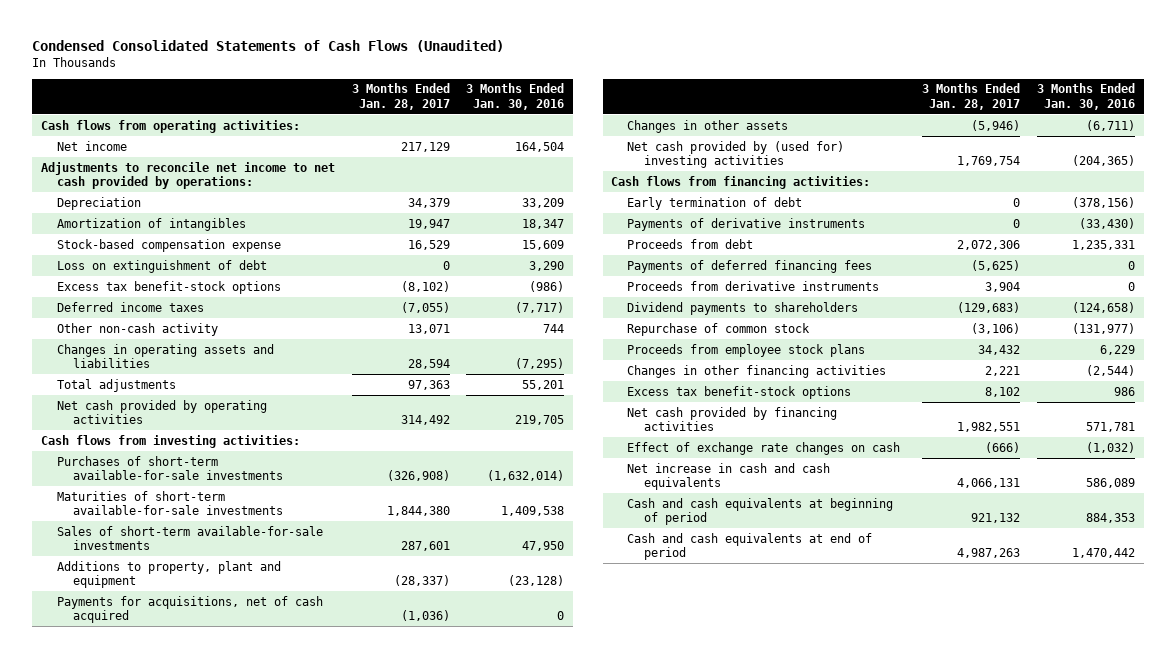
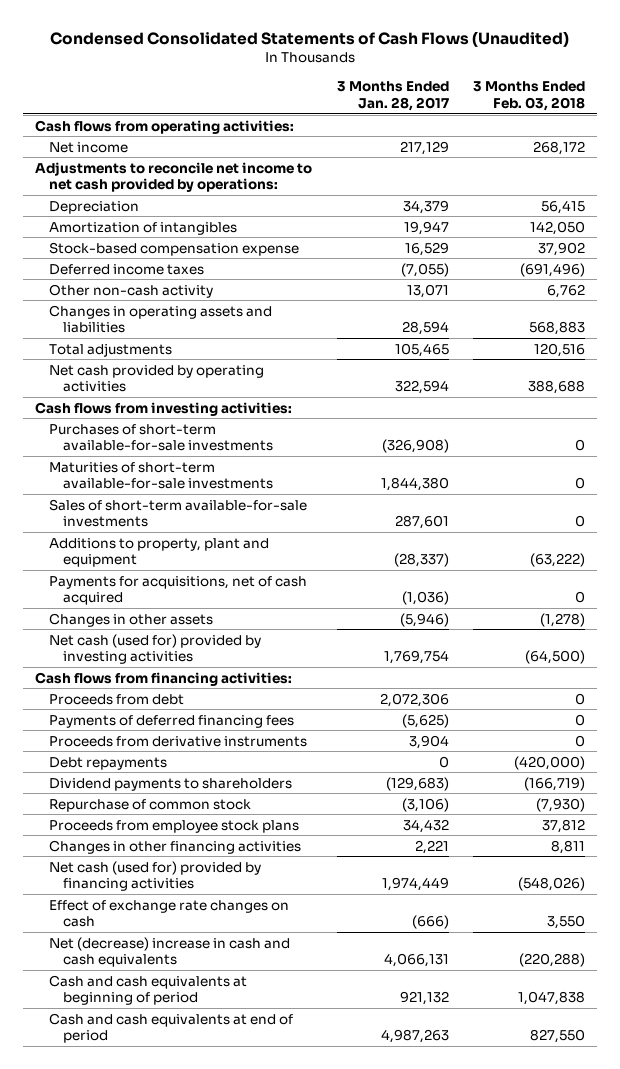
- | 3 Months Ended Jan. 28, 2017 | 3 Months Ended Jan. 30, 2016
+ | 3 Months Ended Jan. 28, 2017 | 3 Months Ended Feb. 03, 2018
- Loss on extinguishment of debt | 0 | 3,290
- Excess tax benefit-stock options | (8,102) | (986)
- Total adjustments | 97,363 | 55,201
- Net cash provided by operating activities | 314,492 | 219,705
+ Total adjustments | 105,465 | 120,516
+ Net cash provided by operating activities | 322,594 | 388,688
- Net cash provided by (used for) investing activities | 1,769,754 | (204,365)
+ Net cash (used for) provided by investing activities | 1,769,754 | (64,500)
- Early termination of debt | 0 | (378,156)
- Payments of derivative instruments | 0 | (33,430)
+ Debt repayments | 0 | (420,000)
- Excess tax benefit-stock options | 8,102 | 986
- Net cash provided by financing activities | 1,982,551 | 571,781
+ Net cash (used for) provided by financing activities | 1,974,449 | (548,026)
- Net increase in cash and cash equivalents | 4,066,131 | 586,089
+ Net (decrease) increase in cash and cash equivalents | 4,066,131 | (220,288)

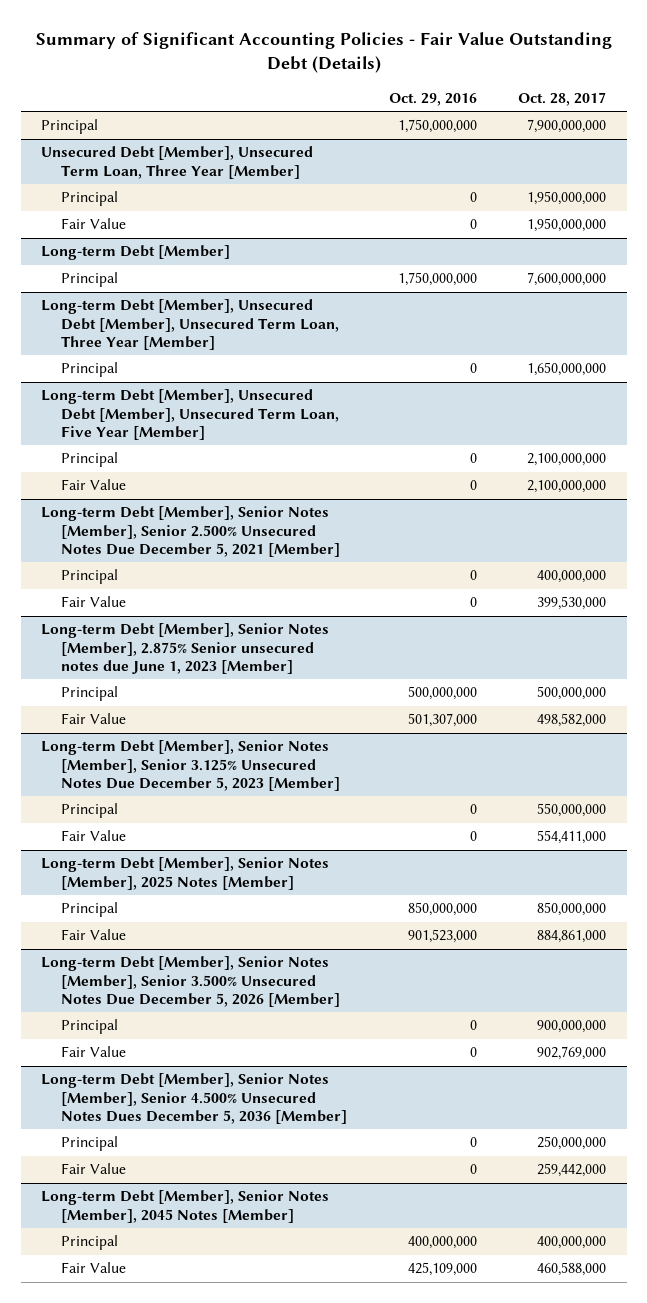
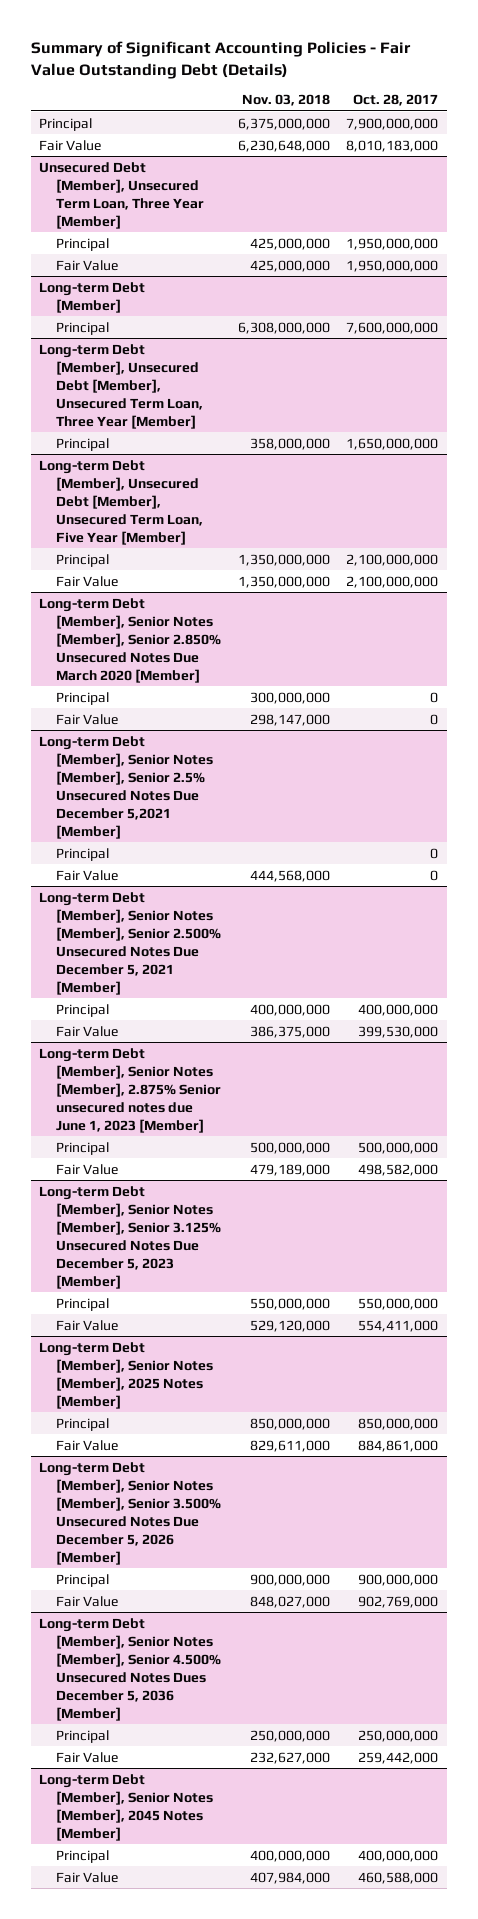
- | Oct. 29, 2016 | Oct. 28, 2017
+ | Nov. 03, 2018 | Oct. 28, 2017
+ Fair Value | 6,230,648,000 | 8,010,183,000
+ Long-term Debt [Member], Senior Notes [Member], Senior 2.850% Unsecured Notes Due March 2020 [Member]
+ Principal | 300,000,000 | 0
+ Fair Value | 298,147,000 | 0
+ Long-term Debt [Member], Senior Notes [Member], Senior 2.5% Unsecured Notes Due December 5,2021 [Member]
+ Principal | | 0
+ Fair Value | 444,568,000 | 0

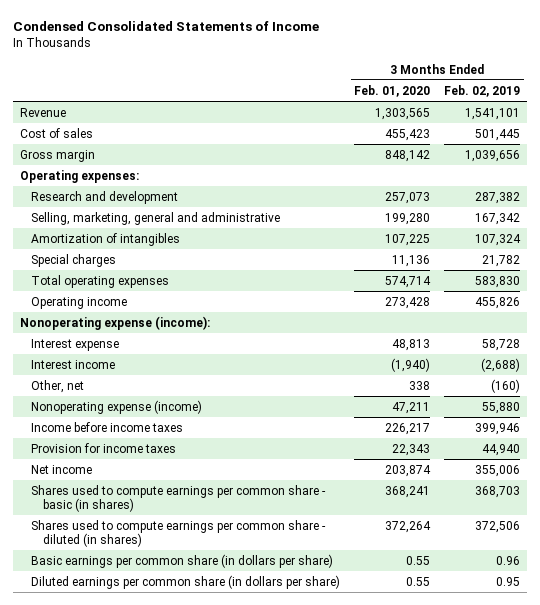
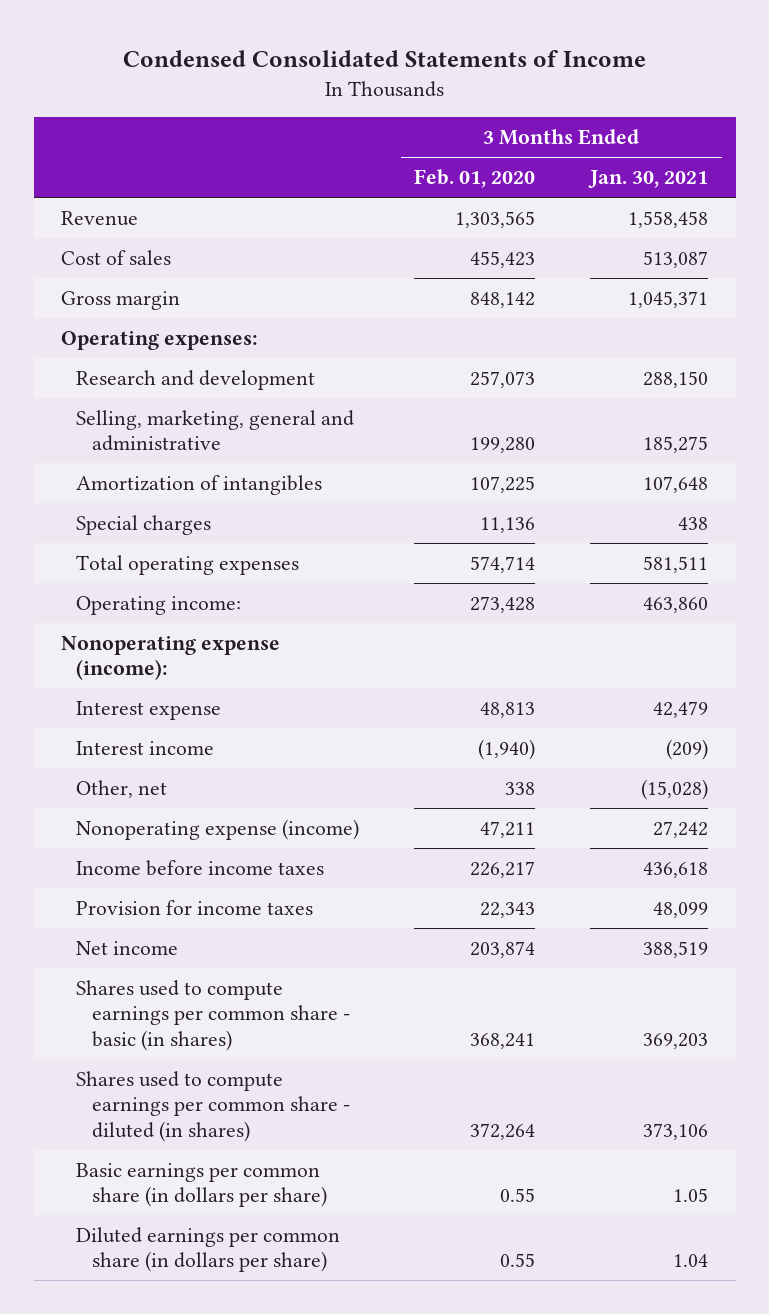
- | 3 Months Ended Feb. 01, 2020 | 3 Months Ended Feb. 02, 2019
+ | 3 Months Ended Feb. 01, 2020 | 3 Months Ended Jan. 30, 2021
- Operating income | 273,428 | 455,826
+ Operating income: | 273,428 | 463,860

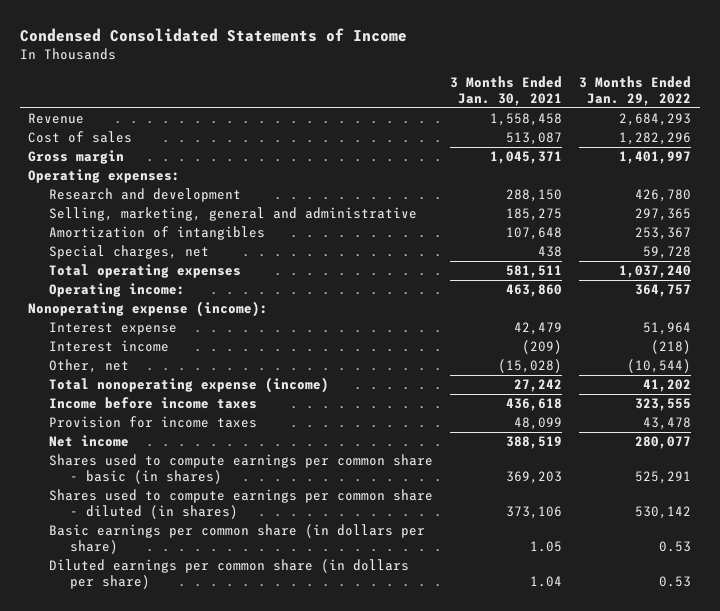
- | 3 Months Ended Feb. 01, 2020 | 3 Months Ended Jan. 30, 2021
+ | 3 Months Ended Jan. 30, 2021 | 3 Months Ended Jan. 29, 2022
- Special charges | 11,136 | 438
+ Special charges, net | 438 | 59,728
- Nonoperating expense (income) | 47,211 | 27,242
+ Total nonoperating expense (income) | 27,242 | 41,202

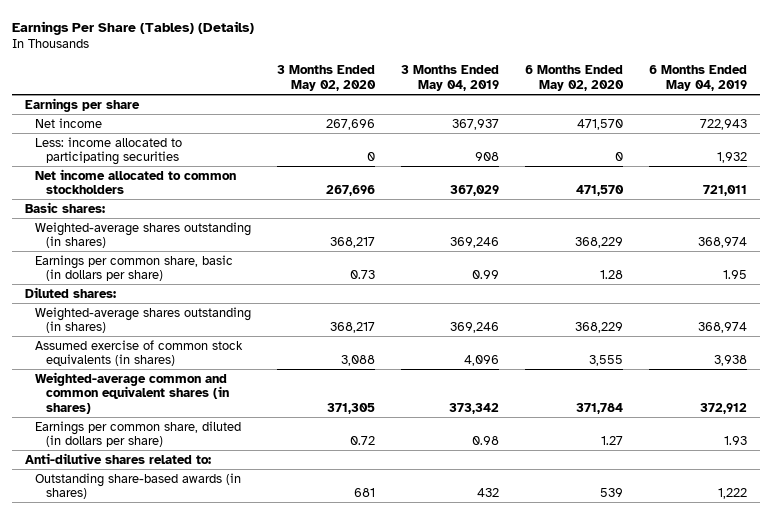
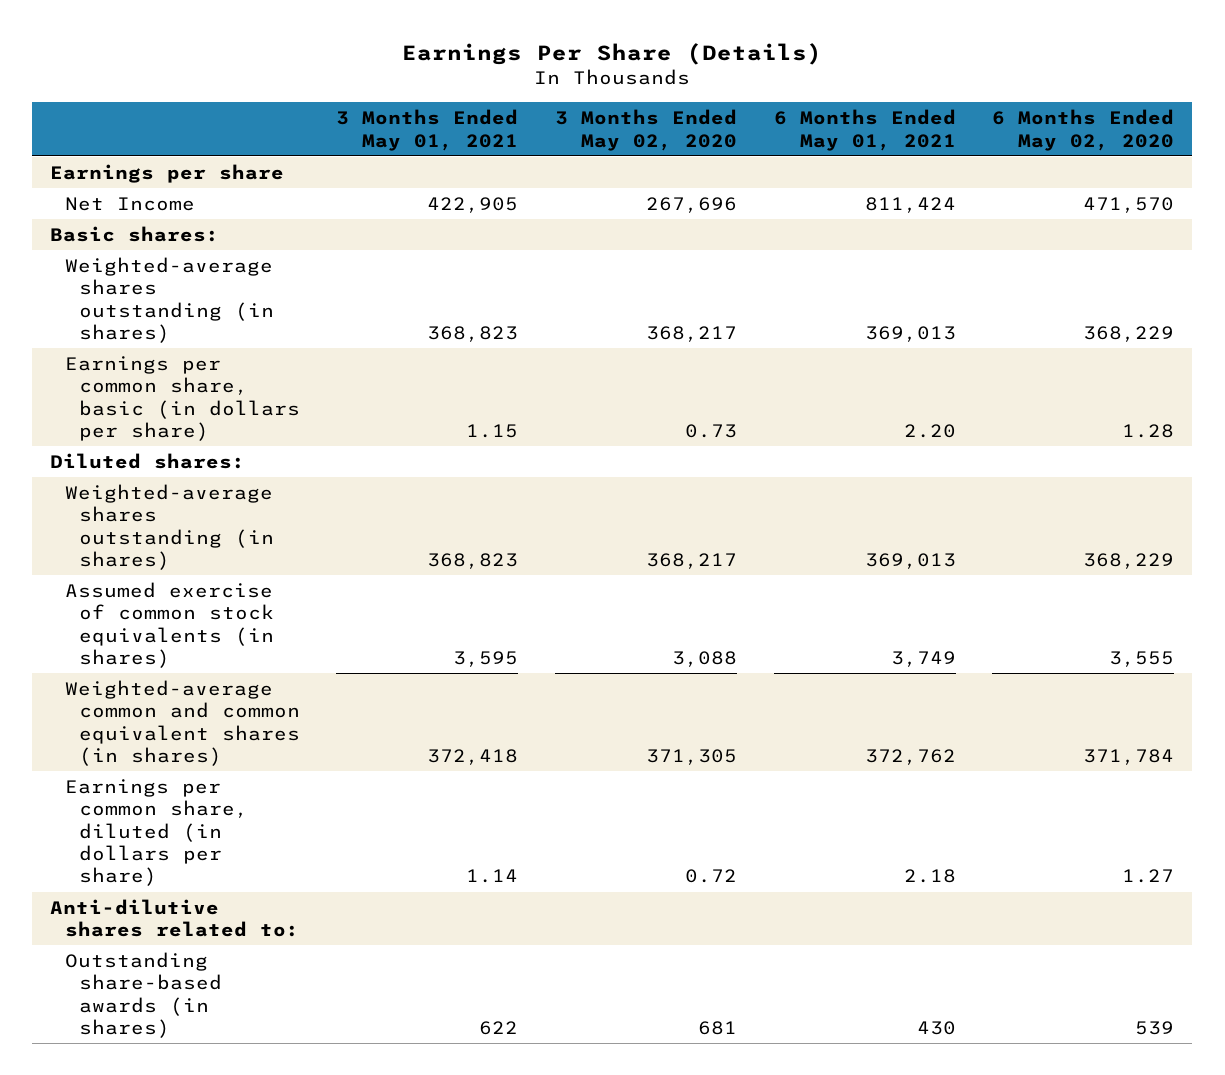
- Earnings Per Share (Tables) (Details)
+ Earnings Per Share (Details)
- | 3 Months Ended May 02, 2020 | 3 Months Ended May 04, 2019 | 6 Months Ended May 02, 2020 | 6 Months Ended May 04, 2019
+ | 3 Months Ended May 01, 2021 | 3 Months Ended May 02, 2020 | 6 Months Ended May 01, 2021 | 6 Months Ended May 02, 2020
- Net income | 267,696 | 367,937 | 471,570 | 722,943
- Less: income allocated to participating securities | 0 | 908 | 0 | 1,932
- Net income allocated to common stockholders | 267,696 | 367,029 | 471,570 | 721,011
+ Net Income | 422,905 | 267,696 | 811,424 | 471,570

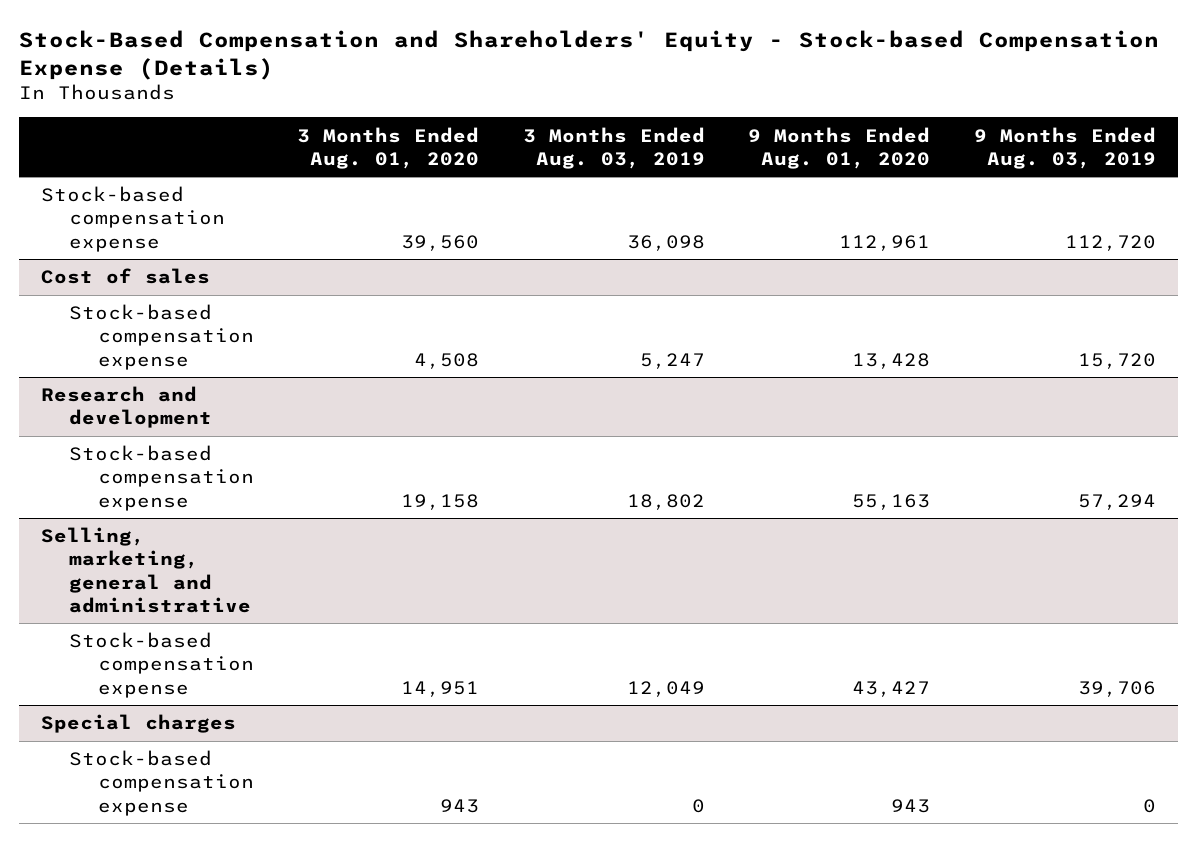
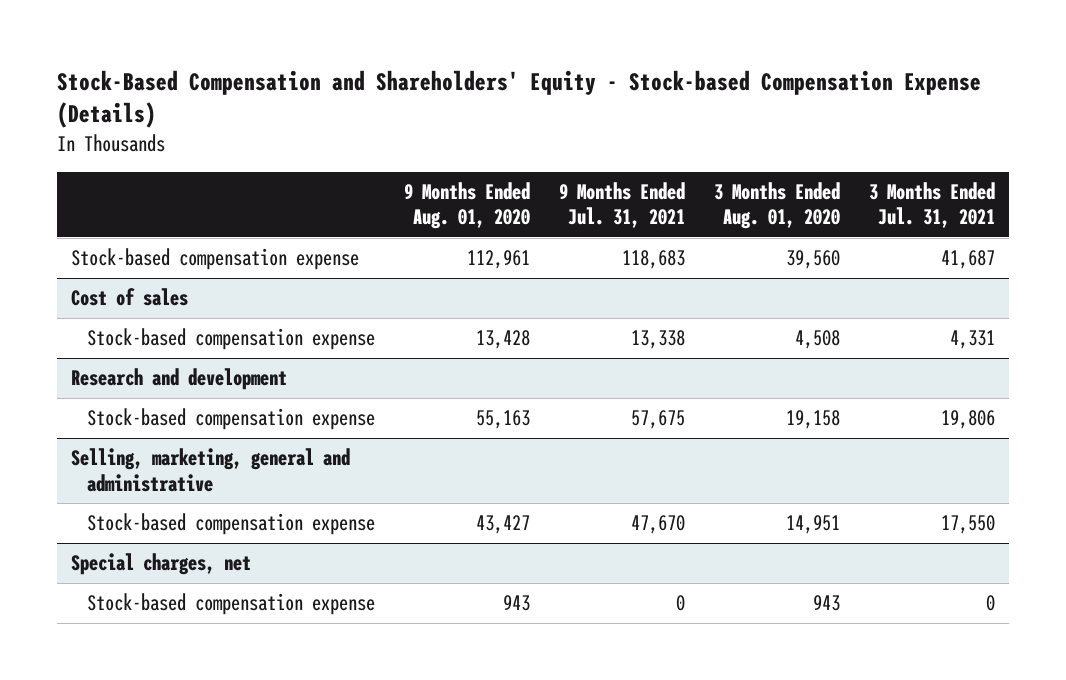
- | 3 Months Ended Aug. 01, 2020 | 3 Months Ended Aug. 03, 2019 | 9 Months Ended Aug. 01, 2020 | 9 Months Ended Aug. 03, 2019
+ | 9 Months Ended Aug. 01, 2020 | 9 Months Ended Jul. 31, 2021 | 3 Months Ended Aug. 01, 2020 | 3 Months Ended Jul. 31, 2021
- Special charges
+ Special charges, net

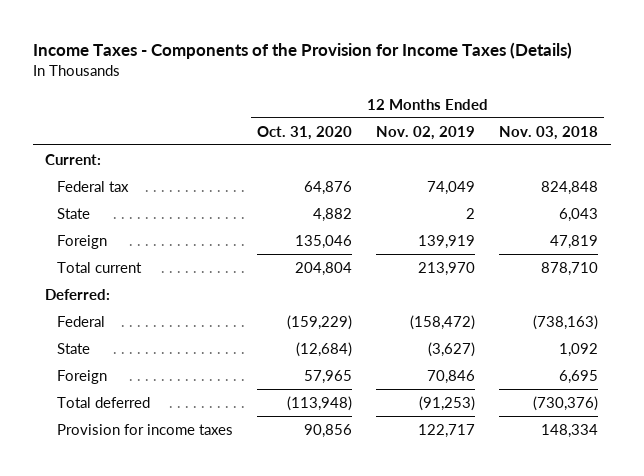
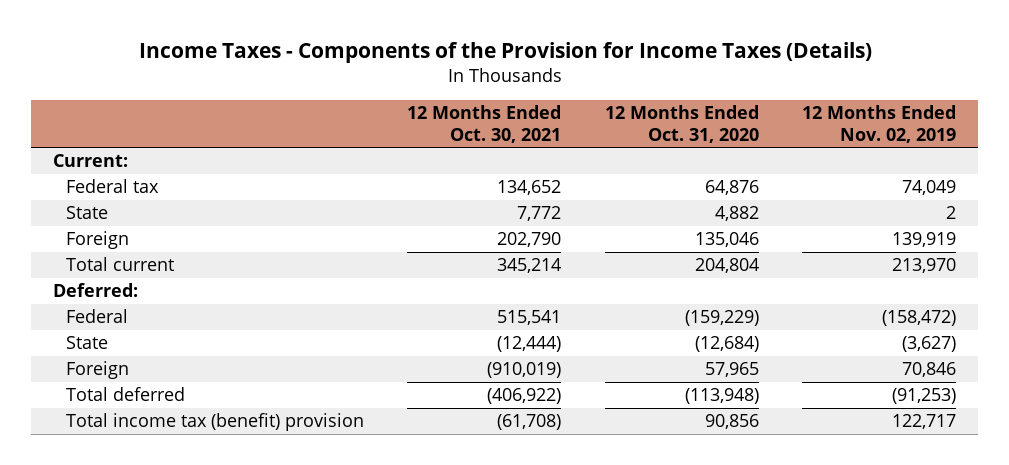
- | 12 Months Ended Oct. 31, 2020 | 12 Months Ended Nov. 02, 2019 | 12 Months Ended Nov. 03, 2018
+ | 12 Months Ended Oct. 30, 2021 | 12 Months Ended Oct. 31, 2020 | 12 Months Ended Nov. 02, 2019
- Provision for income taxes | 90,856 | 122,717 | 148,334
+ Total income tax (benefit) provision | (61,708) | 90,856 | 122,717

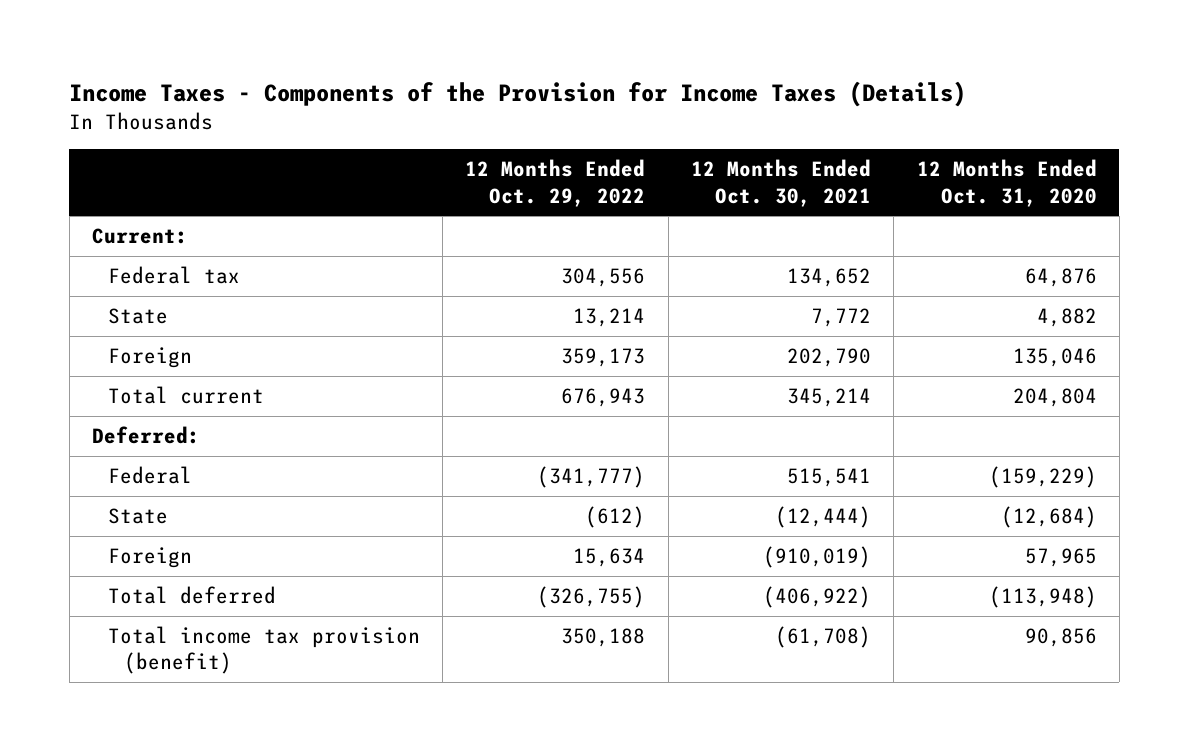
- | 12 Months Ended Oct. 30, 2021 | 12 Months Ended Oct. 31, 2020 | 12 Months Ended Nov. 02, 2019
+ | 12 Months Ended Oct. 29, 2022 | 12 Months Ended Oct. 30, 2021 | 12 Months Ended Oct. 31, 2020
- Total income tax (benefit) provision | (61,708) | 90,856 | 122,717
+ Total income tax provision (benefit) | 350,188 | (61,708) | 90,856

